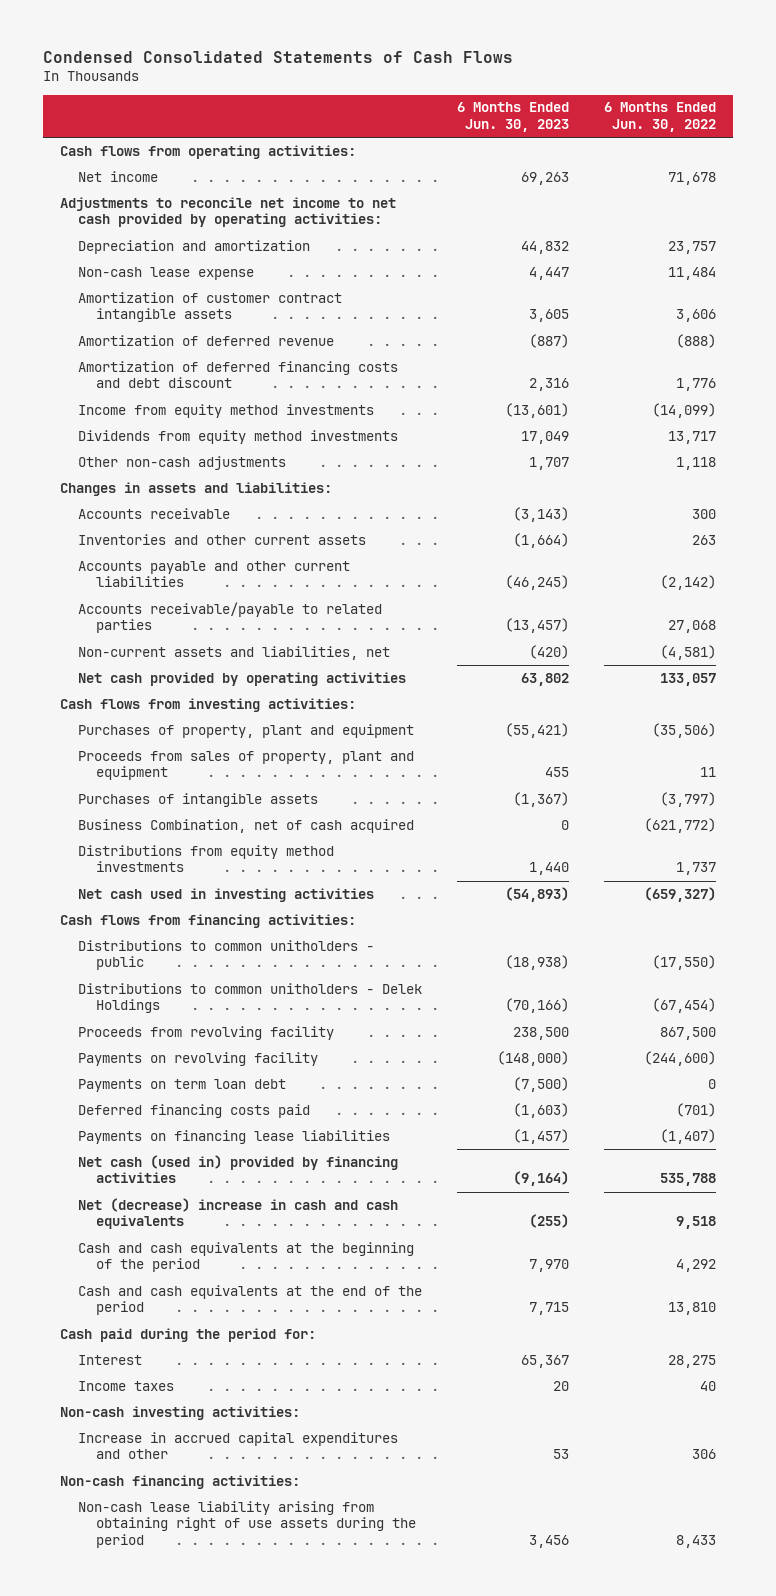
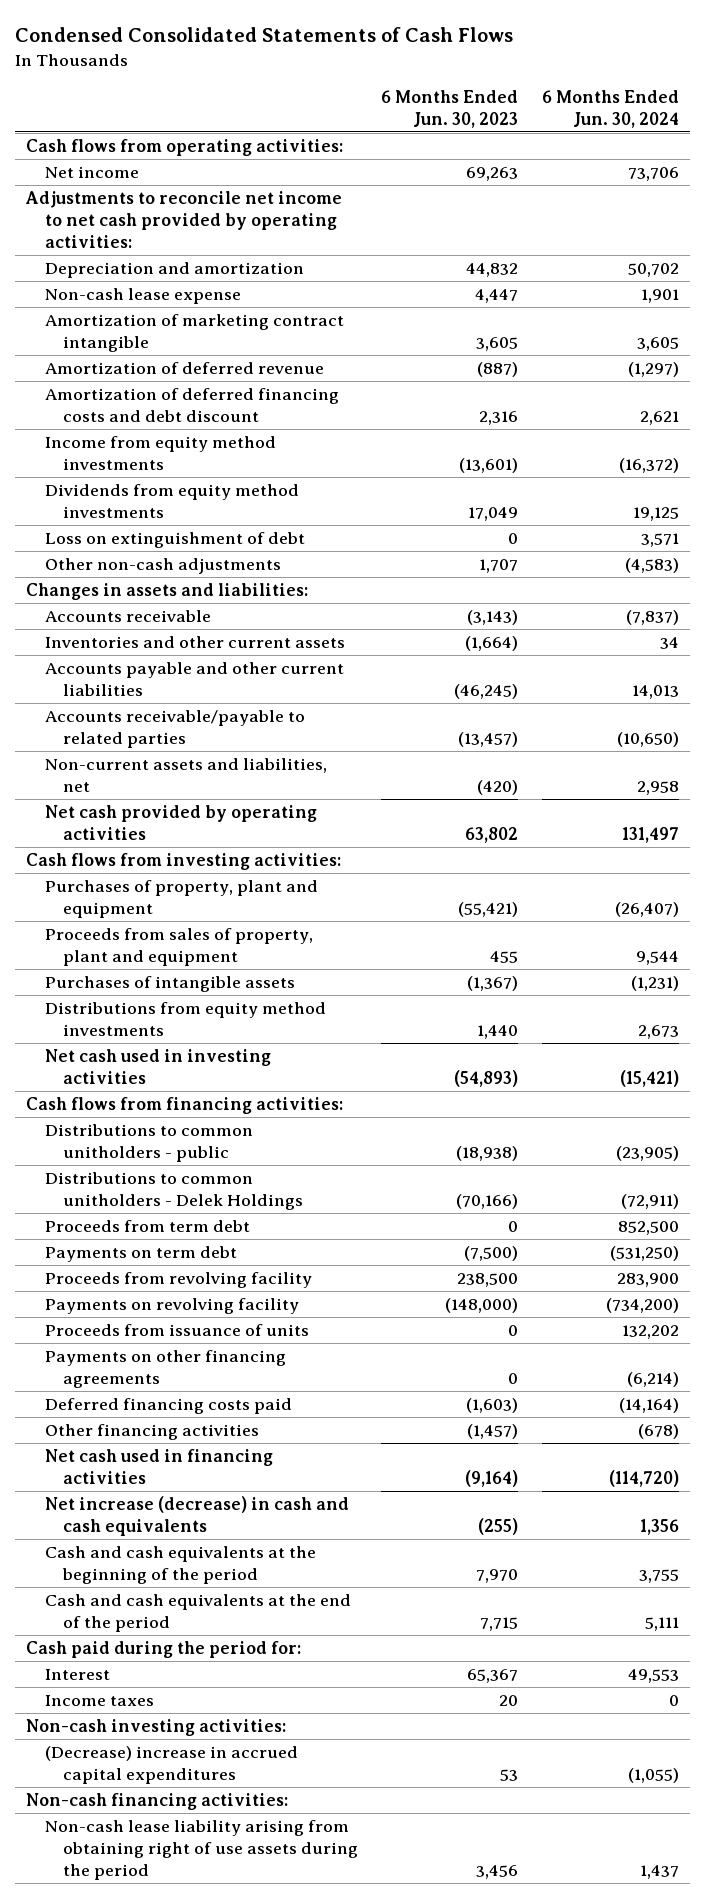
- | 6 Months Ended Jun. 30, 2023 | 6 Months Ended Jun. 30, 2022
+ | 6 Months Ended Jun. 30, 2023 | 6 Months Ended Jun. 30, 2024
- Amortization of customer contract intangible assets | 3,605 | 3,606
+ Amortization of marketing contract intangible | 3,605 | 3,605
+ Loss on extinguishment of debt | 0 | 3,571
- Business Combination, net of cash acquired | 0 | (621,772)
+ Proceeds from term debt | 0 | 852,500
+ Payments on term debt | (7,500) | (531,250)
- Payments on term loan debt | (7,500) | 0
+ Proceeds from issuance of units | 0 | 132,202
+ Payments on other financing agreements | 0 | (6,214)
- Payments on financing lease liabilities | (1,457) | (1,407)
- Net cash (used in) provided by financing activities | (9,164) | 535,788
- Net (decrease) increase in cash and cash equivalents | (255) | 9,518
+ Other financing activities | (1,457) | (678)
+ Net cash used in financing activities | (9,164) | (114,720)
+ Net increase (decrease) in cash and cash equivalents | (255) | 1,356
- Increase in accrued capital expenditures and other | 53 | 306
+ (Decrease) increase in accrued capital expenditures | 53 | (1,055)

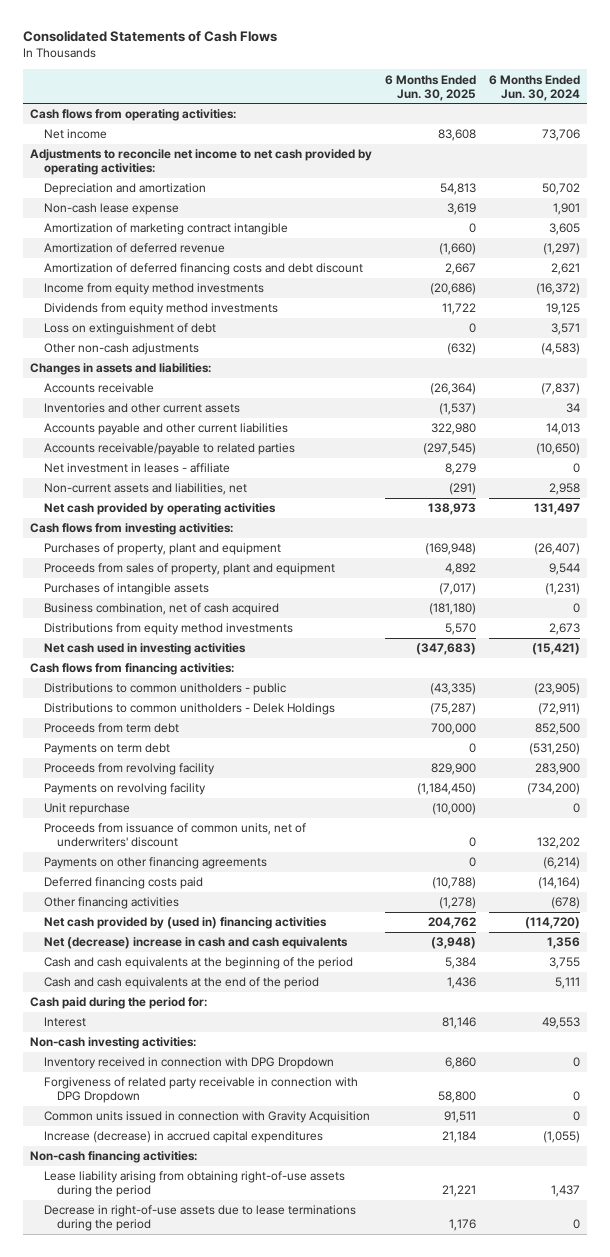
- Condensed Consolidated Statements of Cash Flows
+ Consolidated Statements of Cash Flows
- | 6 Months Ended Jun. 30, 2023 | 6 Months Ended Jun. 30, 2024
+ | 6 Months Ended Jun. 30, 2025 | 6 Months Ended Jun. 30, 2024
+ Net investment in leases - affiliate | 8,279 | 0
+ Business combination, net of cash acquired | (181,180) | 0
- Proceeds from issuance of units | 0 | 132,202
+ Unit repurchase | (10,000) | 0
+ Proceeds from issuance of common units, net of underwriters' discount | 0 | 132,202
- Net cash used in financing activities | (9,164) | (114,720)
- Net increase (decrease) in cash and cash equivalents | (255) | 1,356
+ Net cash provided by (used in) financing activities | 204,762 | (114,720)
+ Net (decrease) increase in cash and cash equivalents | (3,948) | 1,356
- Income taxes | 20 | 0
- (Decrease) increase in accrued capital expenditures | 53 | (1,055)
+ Inventory received in connection with DPG Dropdown | 6,860 | 0
+ Forgiveness of related party receivable in connection with DPG Dropdown | 58,800 | 0
+ Common units issued in connection with Gravity Acquisition | 91,511 | 0
+ Increase (decrease) in accrued capital expenditures | 21,184 | (1,055)
- Non-cash lease liability arising from obtaining right of use assets during the period | 3,456 | 1,437
+ Lease liability arising from obtaining right-of-use assets during the period | 21,221 | 1,437
+ Decrease in right-of-use assets due to lease terminations during the period | 1,176 | 0

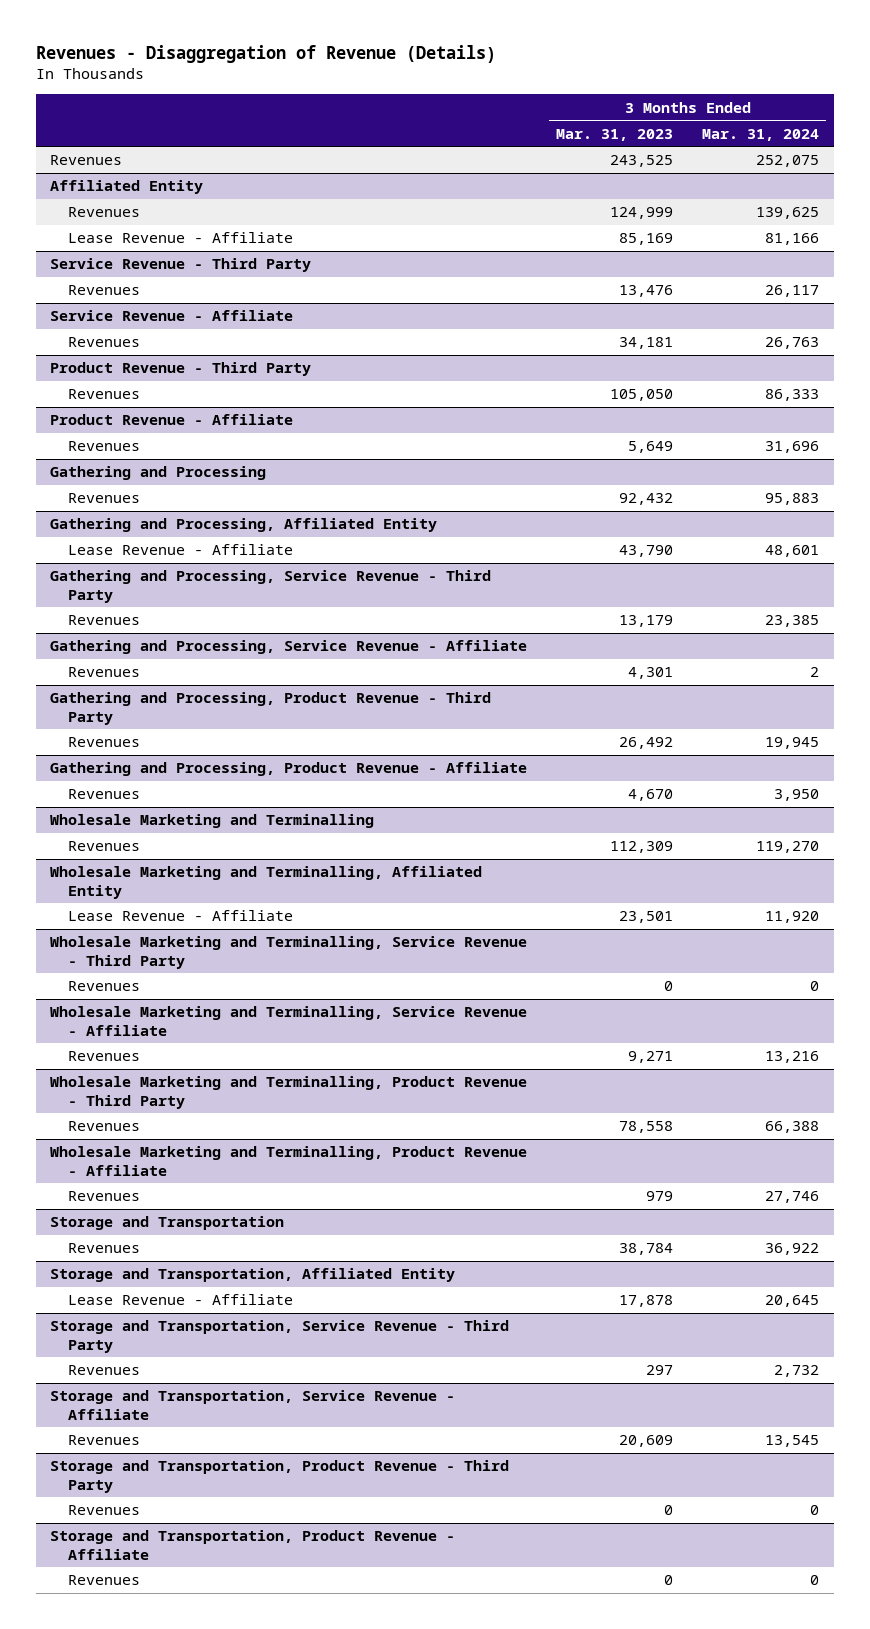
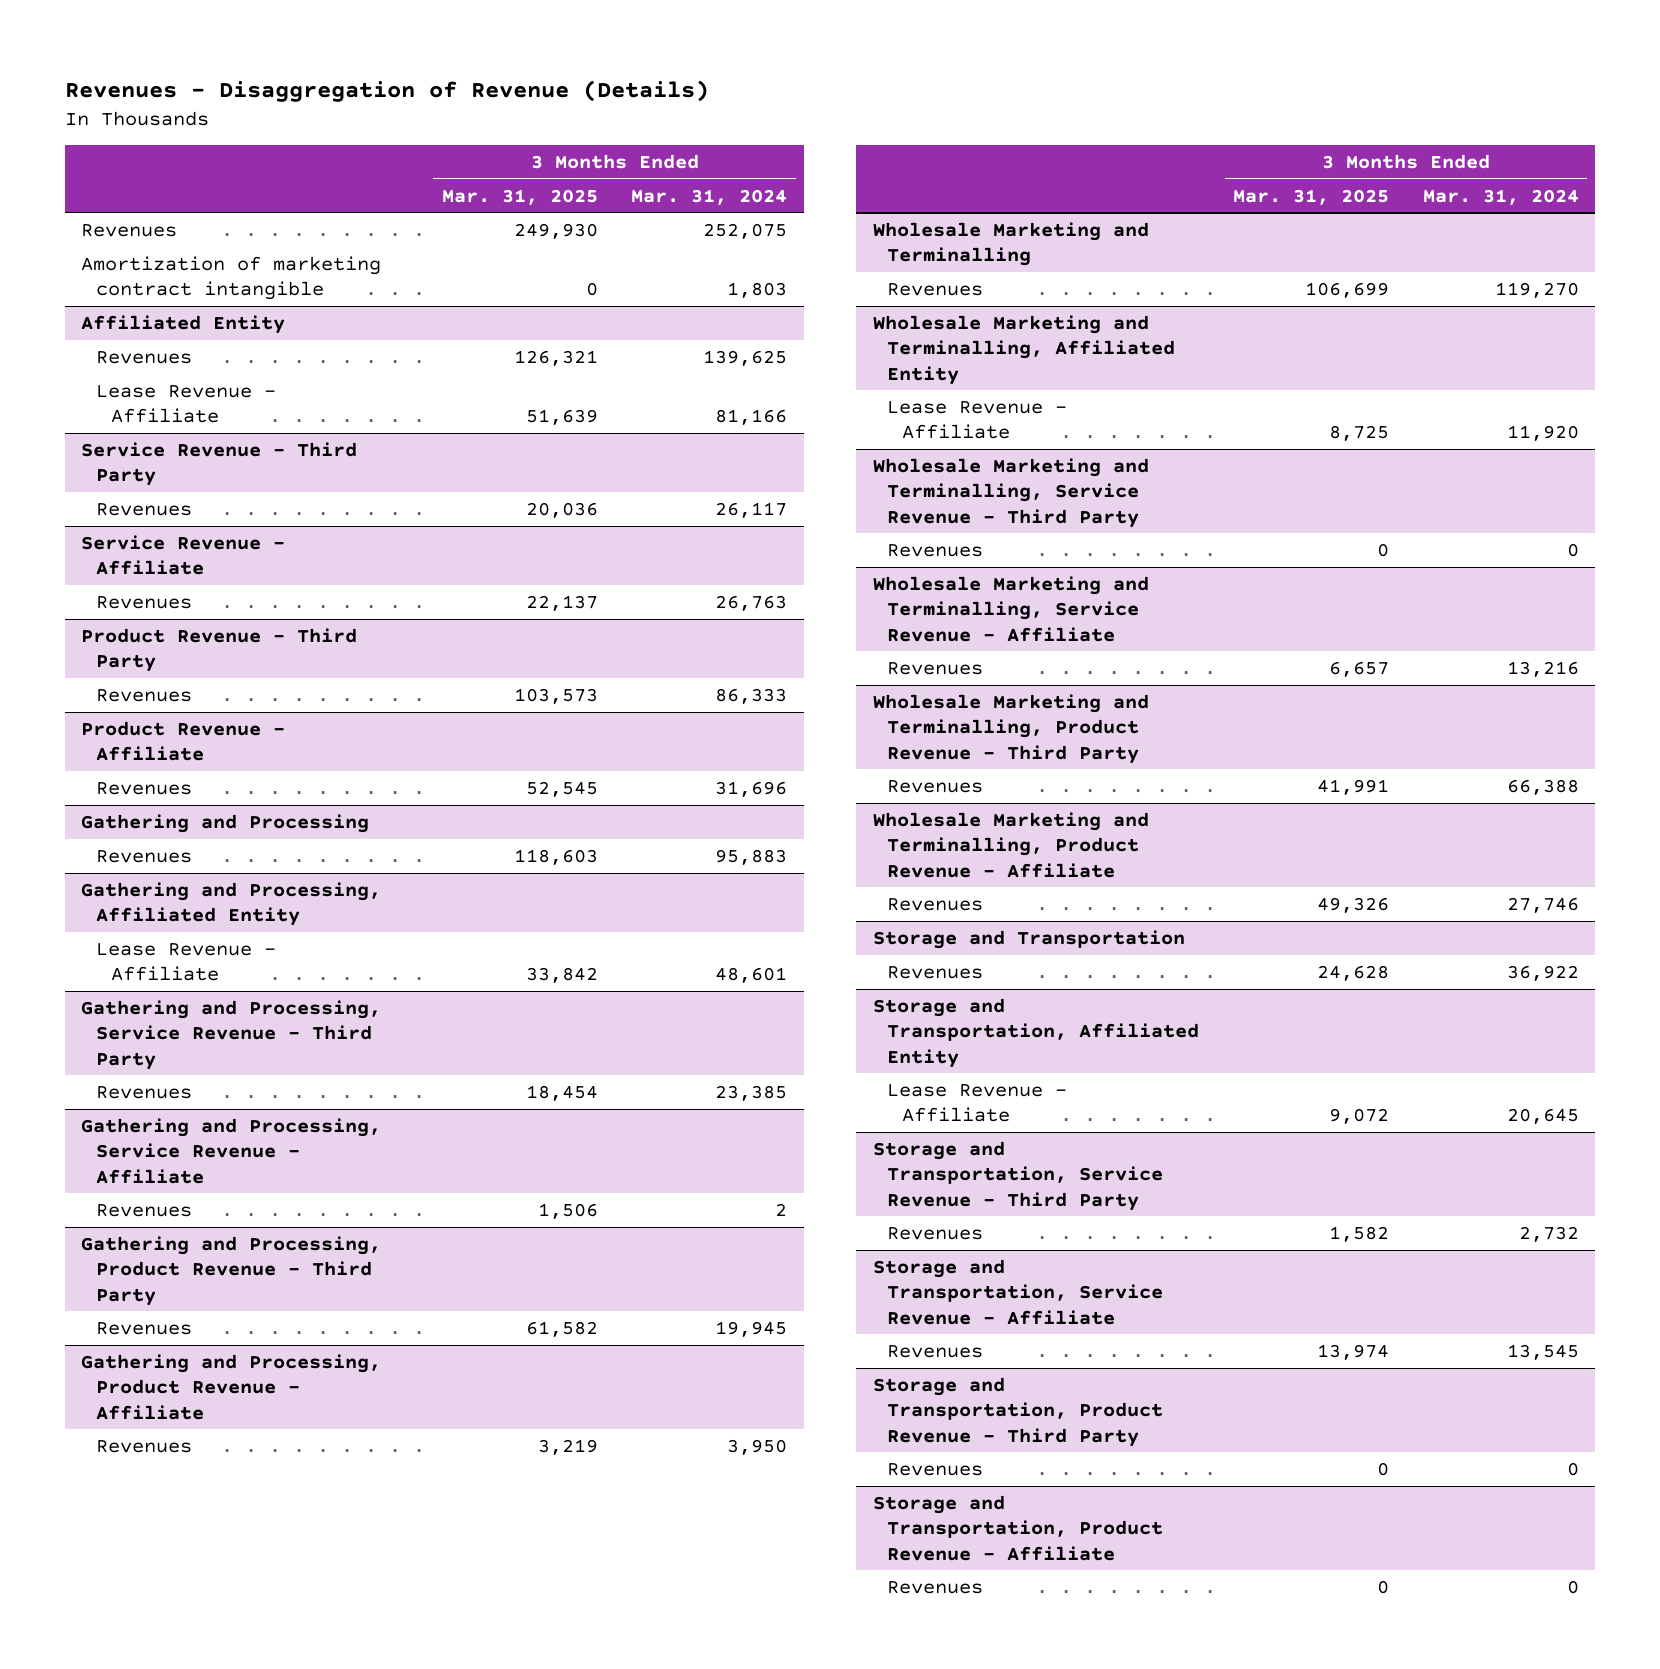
- | 3 Months Ended Mar. 31, 2023 | 3 Months Ended Mar. 31, 2024
+ | 3 Months Ended Mar. 31, 2025 | 3 Months Ended Mar. 31, 2024
+ Amortization of marketing contract intangible | 0 | 1,803

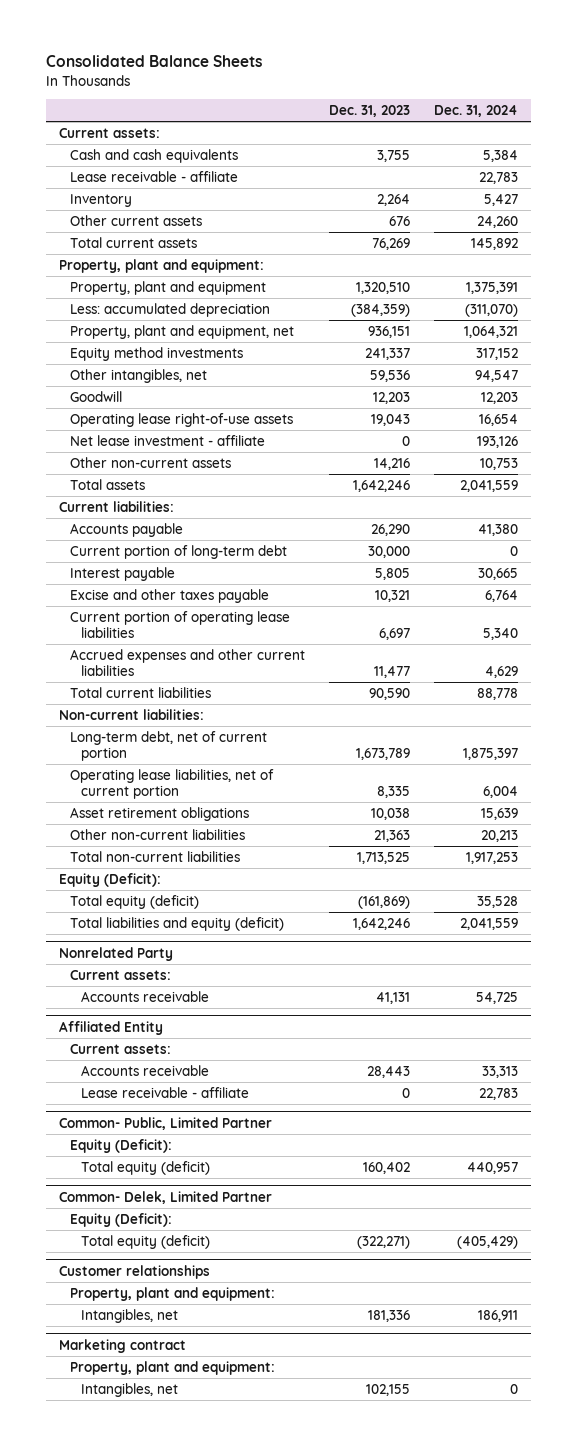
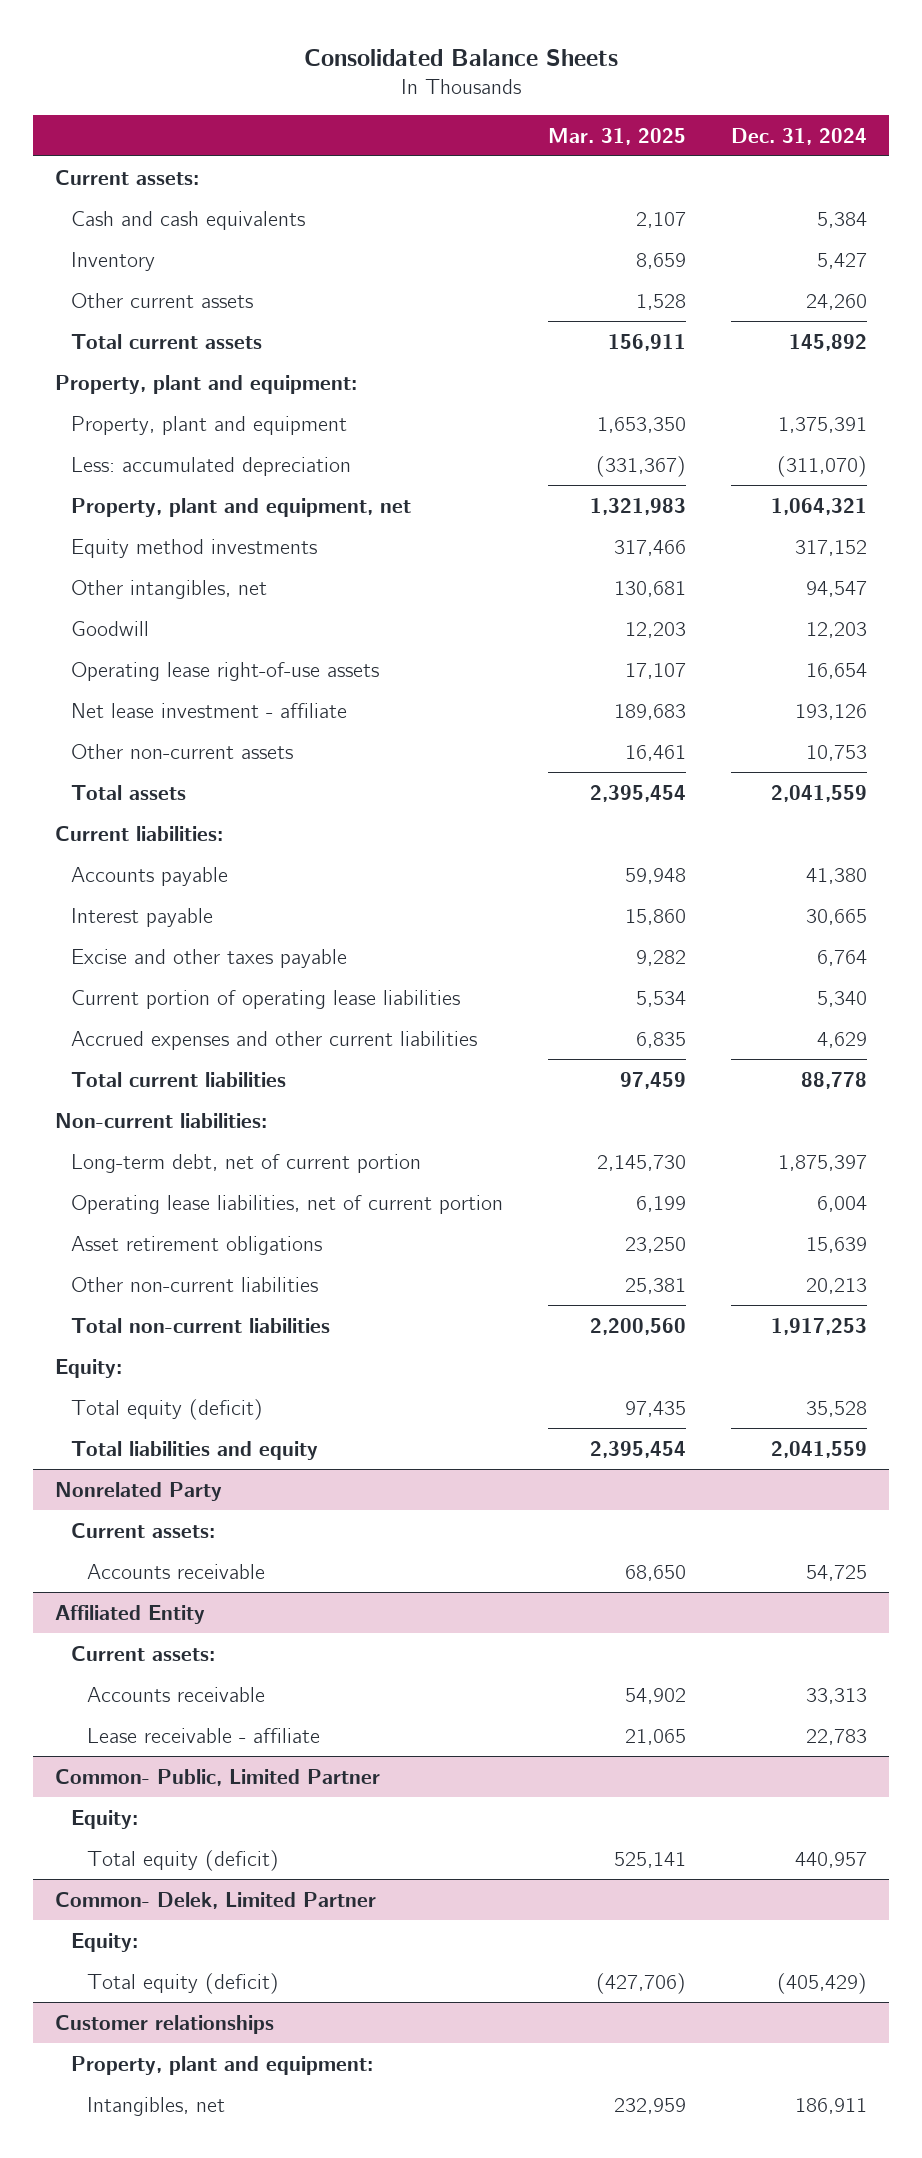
- | Dec. 31, 2023 | Dec. 31, 2024
+ | Mar. 31, 2025 | Dec. 31, 2024
- Lease receivable - affiliate | | 22,783
- Current portion of long-term debt | 30,000 | 0
- Equity (Deficit):
+ Equity:
- Total liabilities and equity (deficit) | 1,642,246 | 2,041,559
+ Total liabilities and equity | 2,395,454 | 2,041,559
@ Common- Public, Limited Partner
- Equity (Deficit):
+ Equity:
@ Common- Delek, Limited Partner
- Equity (Deficit):
+ Equity:
- Marketing contract
- Property, plant and equipment:
- Intangibles, net | 102,155 | 0

